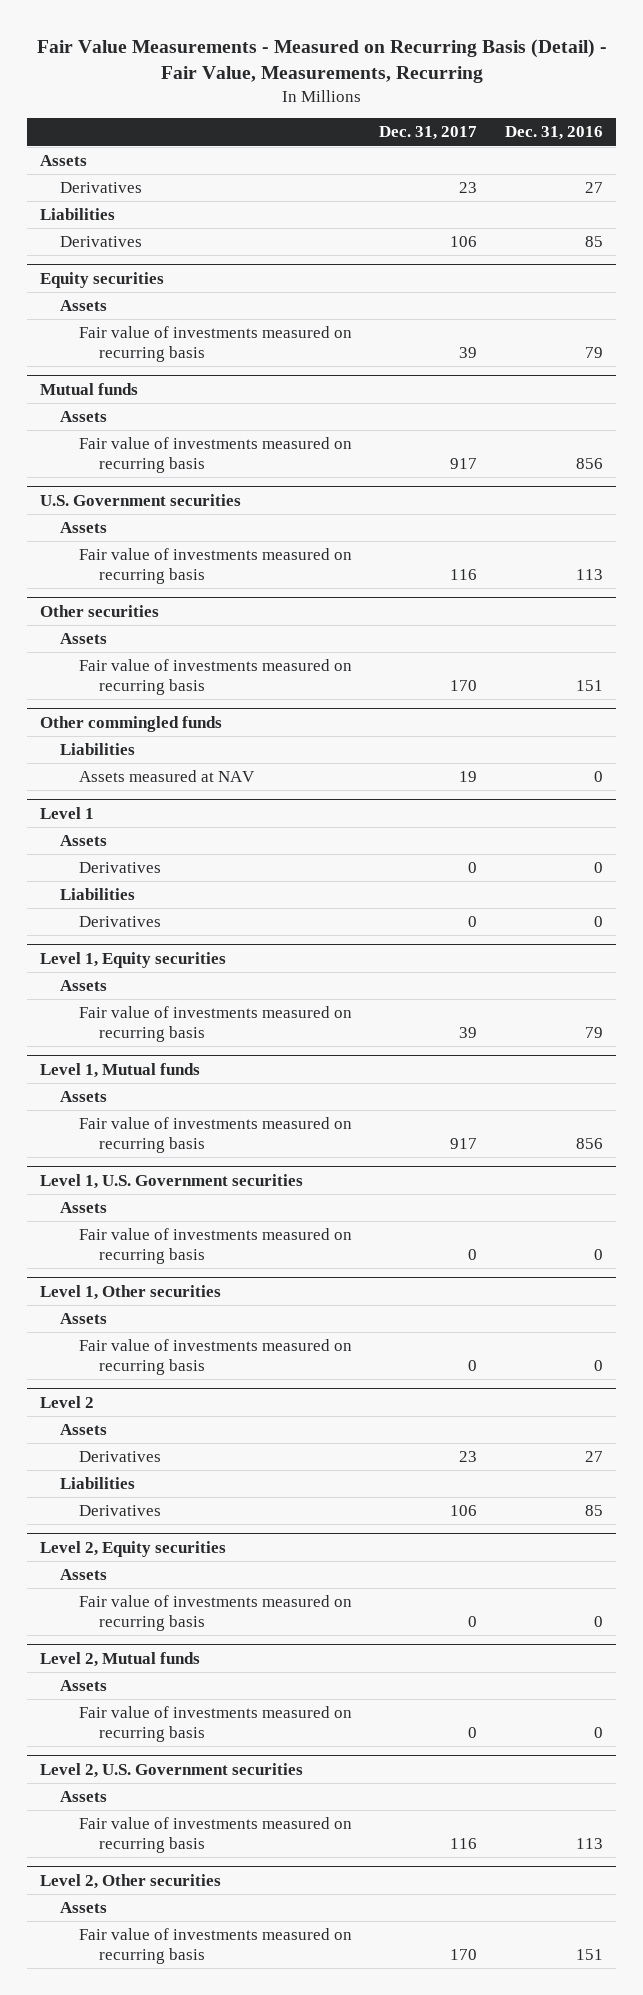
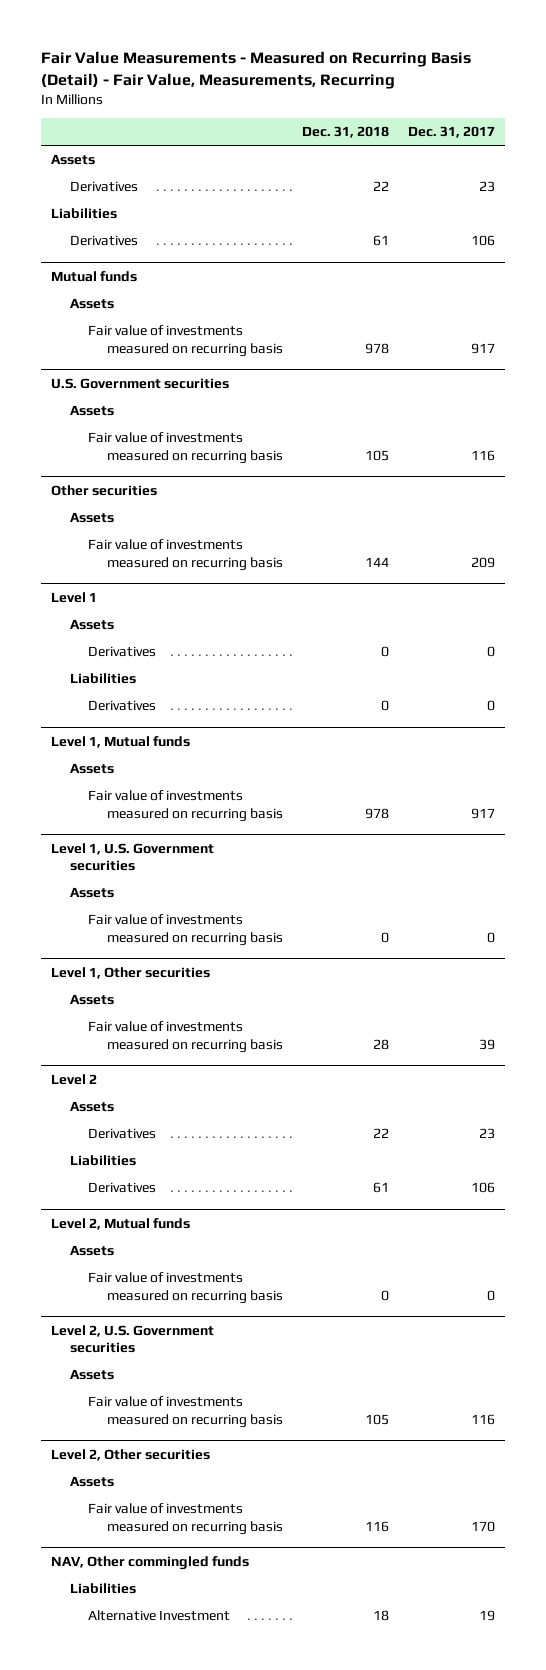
- | Dec. 31, 2017 | Dec. 31, 2016
+ | Dec. 31, 2018 | Dec. 31, 2017
- Equity securities
- Assets
- Fair value of investments measured on recurring basis | 39 | 79
@ Other securities
- Fair value of investments measured on recurring basis | 170 | 151
- Other commingled funds
- Liabilities
- Assets measured at NAV | 19 | 0
@ Other securities
+ Fair value of investments measured on recurring basis | 144 | 209
- Level 1, Equity securities
- Assets
- Fair value of investments measured on recurring basis | 39 | 79
@ Level 1, Other securities
- Fair value of investments measured on recurring basis | 0 | 0
+ Fair value of investments measured on recurring basis | 28 | 39
- Level 2, Equity securities
- Assets
- Fair value of investments measured on recurring basis | 0 | 0
+ NAV, Other commingled funds
+ Liabilities
+ Alternative Investment | 18 | 19

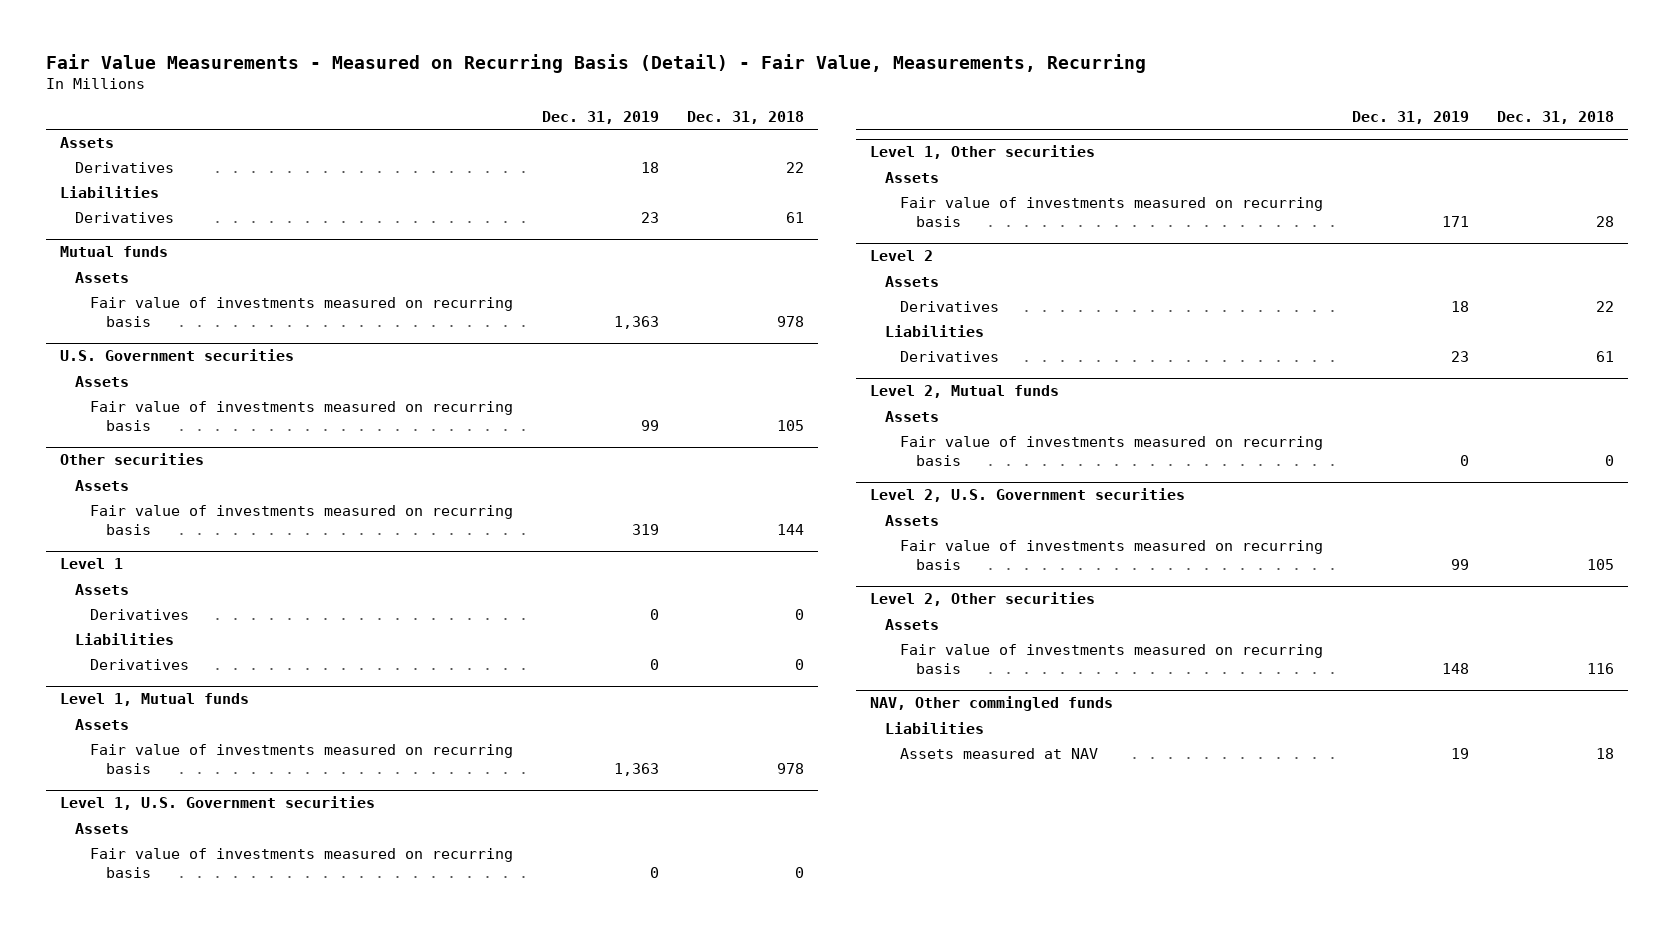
- | Dec. 31, 2018 | Dec. 31, 2017
+ | Dec. 31, 2019 | Dec. 31, 2018
@ NAV, Other commingled funds
- Alternative Investment | 18 | 19
+ Assets measured at NAV | 19 | 18

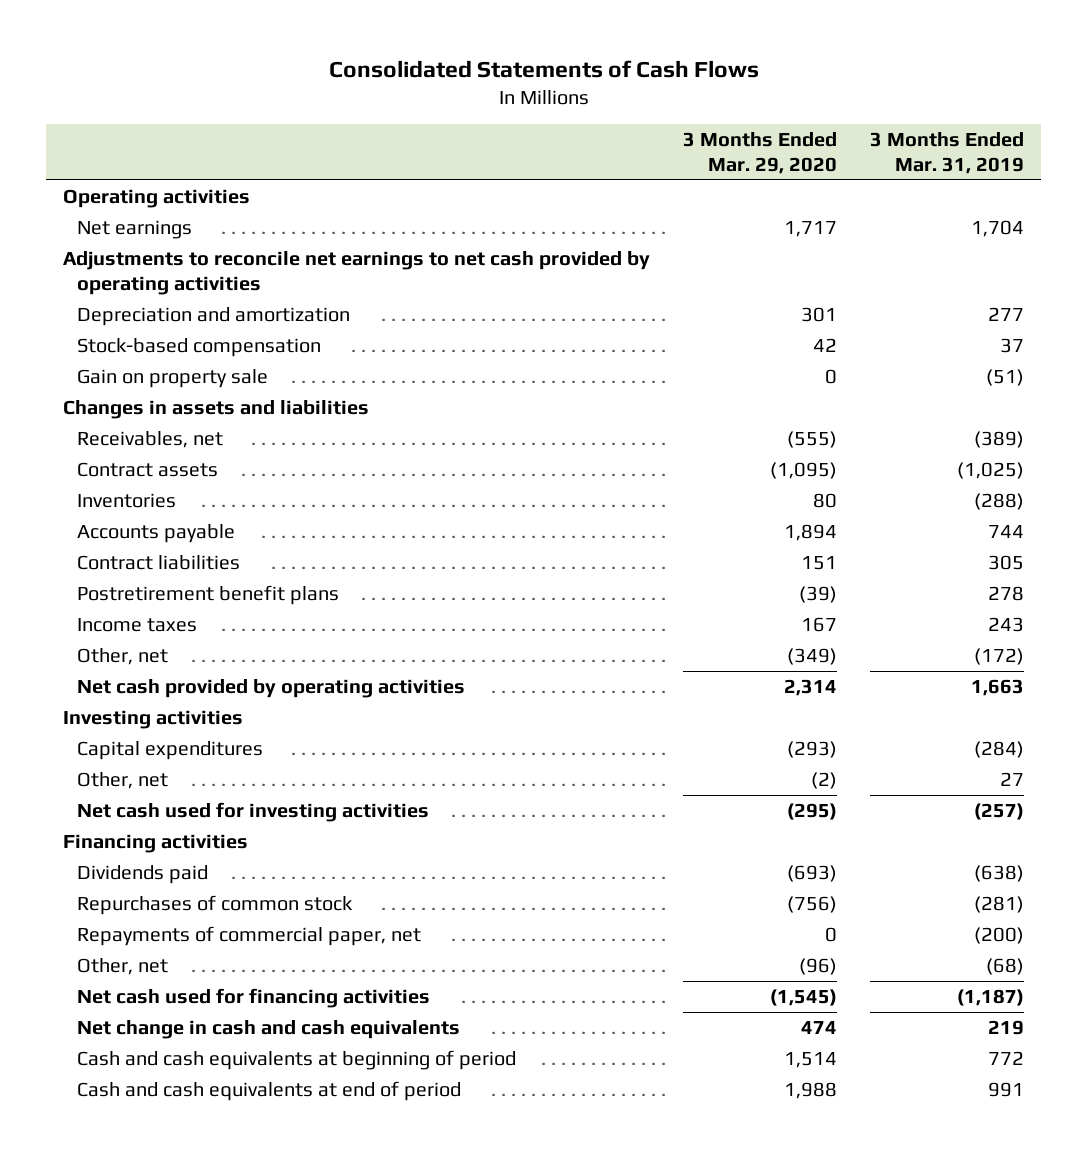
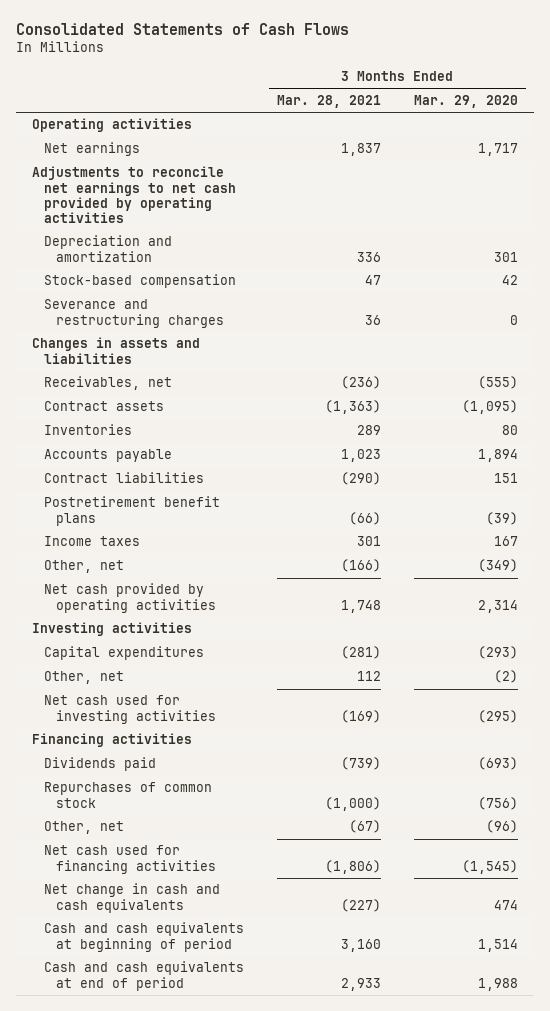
- | 3 Months Ended Mar. 29, 2020 | 3 Months Ended Mar. 31, 2019
+ | 3 Months Ended Mar. 28, 2021 | 3 Months Ended Mar. 29, 2020
- Gain on property sale | 0 | (51)
+ Severance and restructuring charges | 36 | 0
- Repayments of commercial paper, net | 0 | (200)

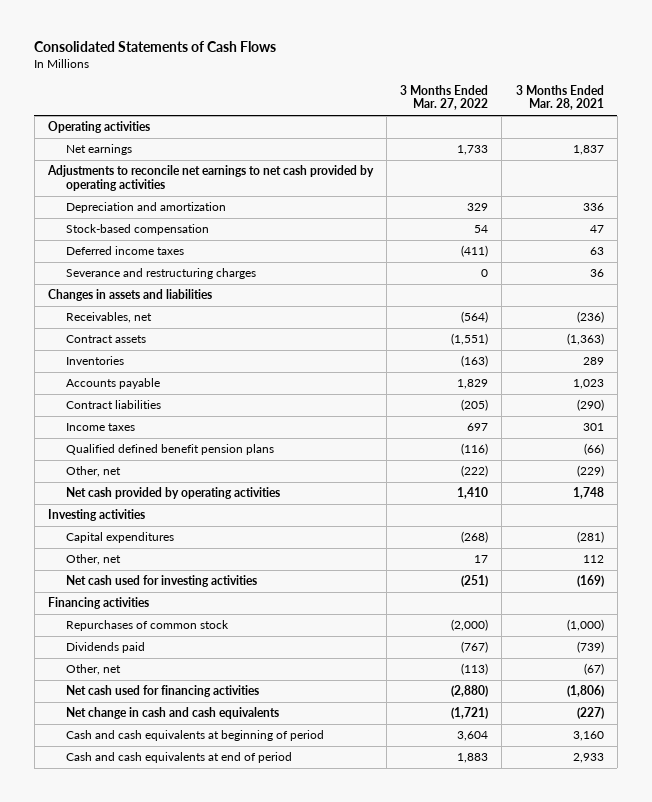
- | 3 Months Ended Mar. 28, 2021 | 3 Months Ended Mar. 29, 2020
+ | 3 Months Ended Mar. 27, 2022 | 3 Months Ended Mar. 28, 2021
+ Deferred income taxes | (411) | 63
- Postretirement benefit plans | (66) | (39)
- Other, net | (166) | (349)
+ Qualified defined benefit pension plans | (116) | (66)
+ Other, net | (222) | (229)
moved down: Dividends paid | (767) | (739)

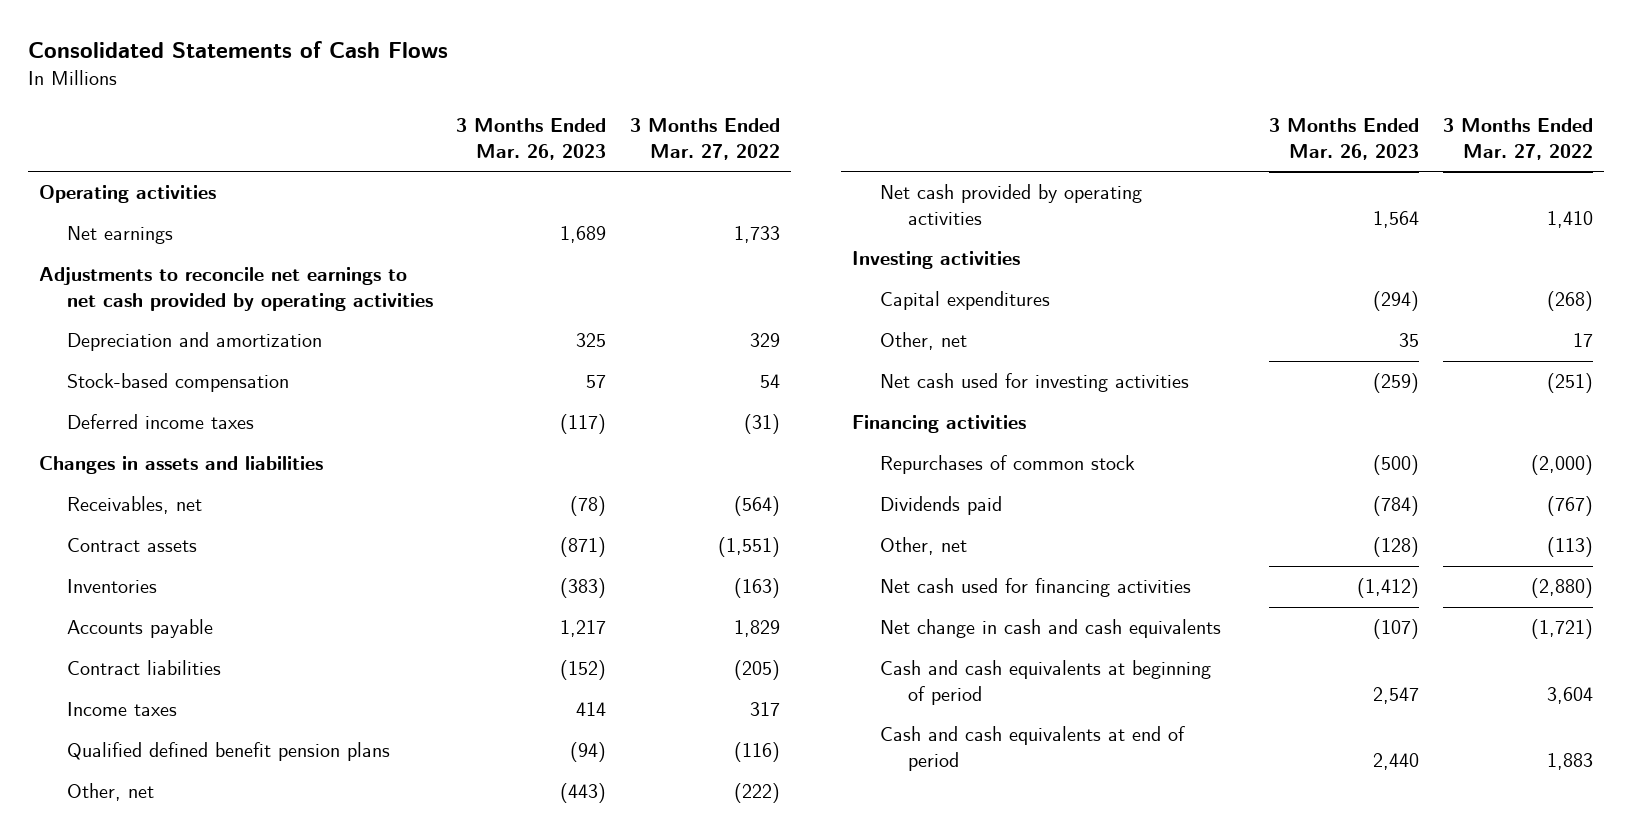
- | 3 Months Ended Mar. 27, 2022 | 3 Months Ended Mar. 28, 2021
+ | 3 Months Ended Mar. 26, 2023 | 3 Months Ended Mar. 27, 2022
- Deferred income taxes | (411) | 63
- Severance and restructuring charges | 0 | 36
+ Deferred income taxes | (117) | (31)
- Income taxes | 697 | 301
+ Income taxes | 414 | 317

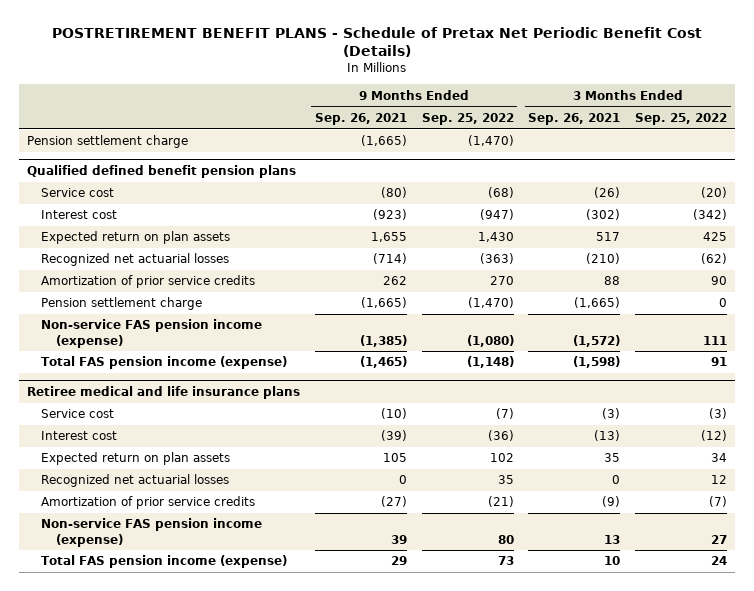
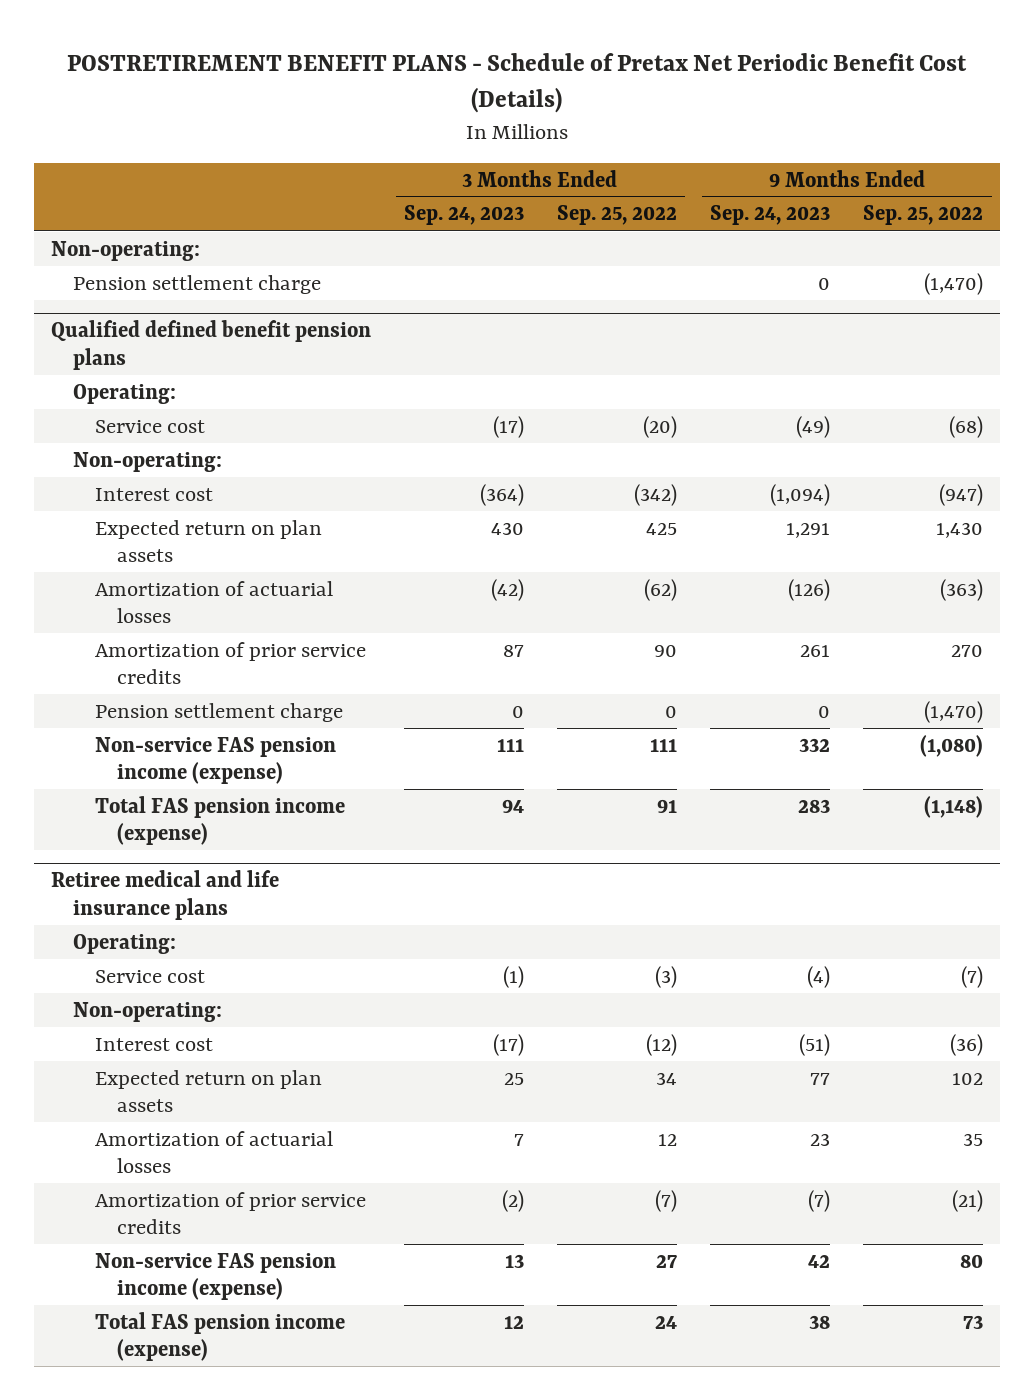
- | 9 Months Ended Sep. 26, 2021 | 9 Months Ended Sep. 25, 2022 | 3 Months Ended Sep. 26, 2021 | 3 Months Ended Sep. 25, 2022
+ | 3 Months Ended Sep. 24, 2023 | 3 Months Ended Sep. 25, 2022 | 9 Months Ended Sep. 24, 2023 | 9 Months Ended Sep. 25, 2022
+ Non-operating:
@ Qualified defined benefit pension plans
+ Operating:
+ Non-operating:
- Recognized net actuarial losses | (714) | (363) | (210) | (62)
+ Amortization of actuarial losses | (42) | (62) | (126) | (363)
@ Retiree medical and life insurance plans
+ Operating:
+ Non-operating:
- Recognized net actuarial losses | 0 | 35 | 0 | 12
+ Amortization of actuarial losses | 7 | 12 | 23 | 35

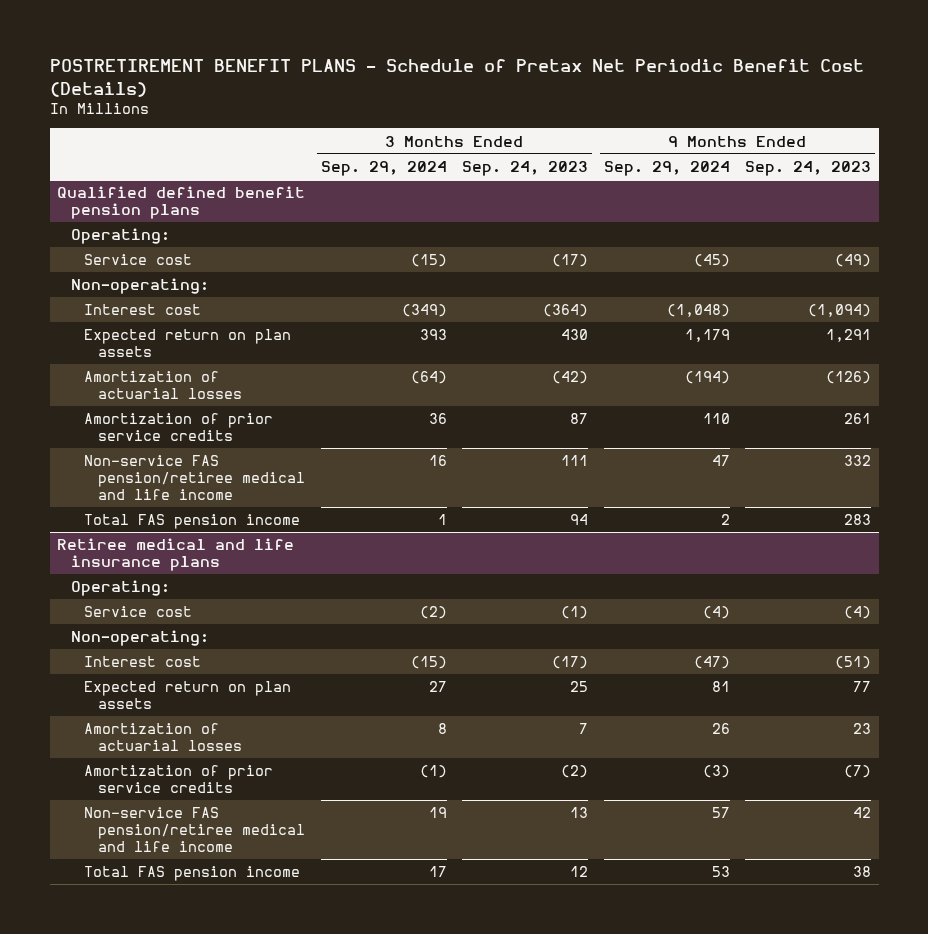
- | 3 Months Ended Sep. 24, 2023 | 3 Months Ended Sep. 25, 2022 | 9 Months Ended Sep. 24, 2023 | 9 Months Ended Sep. 25, 2022
+ | 3 Months Ended Sep. 29, 2024 | 3 Months Ended Sep. 24, 2023 | 9 Months Ended Sep. 29, 2024 | 9 Months Ended Sep. 24, 2023
- Non-operating:
- Pension settlement charge | | | 0 | (1,470)
@ Qualified defined benefit pension plans
- Pension settlement charge | 0 | 0 | 0 | (1,470)
- Non-service FAS pension income (expense) | 111 | 111 | 332 | (1,080)
- Total FAS pension income (expense) | 94 | 91 | 283 | (1,148)
+ Non-service FAS pension/retiree medical and life income | 16 | 111 | 47 | 332
+ Total FAS pension income | 1 | 94 | 2 | 283
@ Retiree medical and life insurance plans
- Non-service FAS pension income (expense) | 13 | 27 | 42 | 80
- Total FAS pension income (expense) | 12 | 24 | 38 | 73
+ Non-service FAS pension/retiree medical and life income | 19 | 13 | 57 | 42
+ Total FAS pension income | 17 | 12 | 53 | 38

